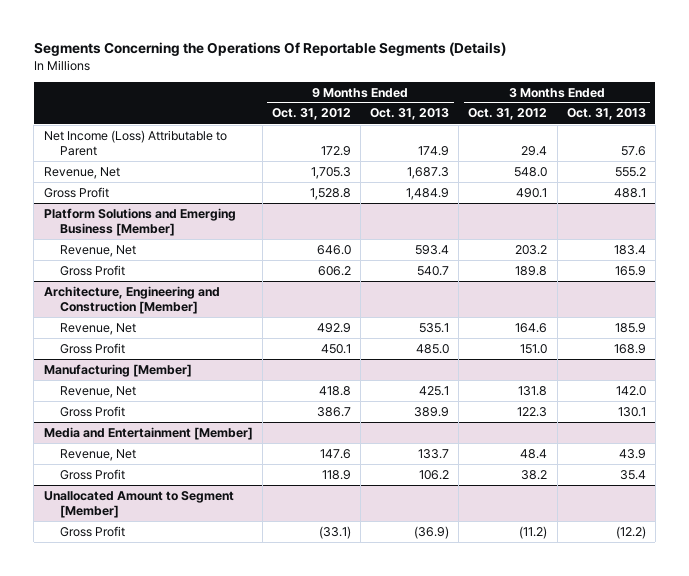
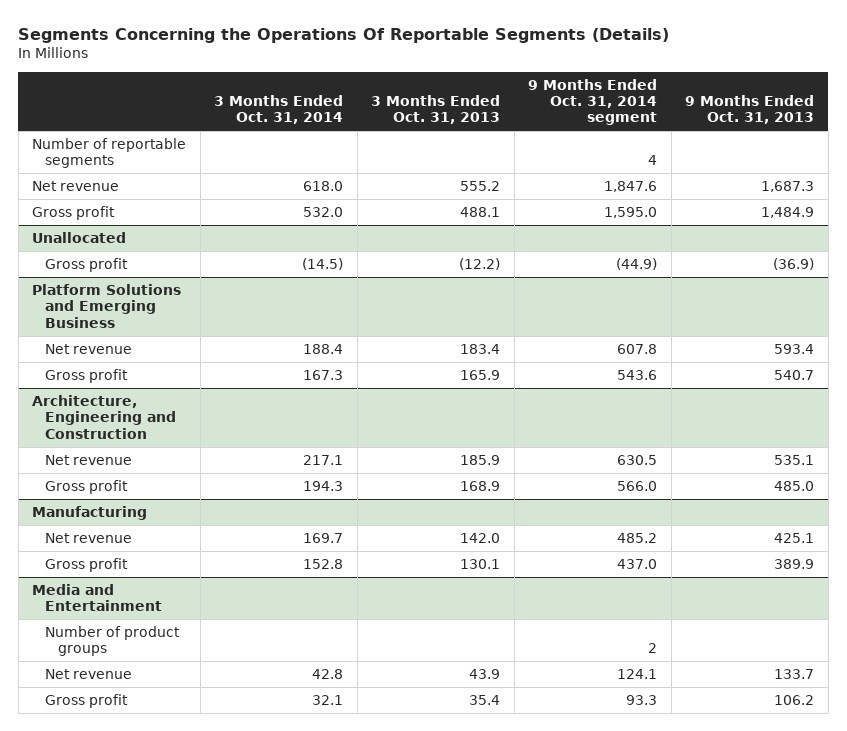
- | 9 Months Ended Oct. 31, 2012 | 9 Months Ended Oct. 31, 2013 | 3 Months Ended Oct. 31, 2012 | 3 Months Ended Oct. 31, 2013
+ | 3 Months Ended Oct. 31, 2014 | 3 Months Ended Oct. 31, 2013 | 9 Months Ended Oct. 31, 2014 segment | 9 Months Ended Oct. 31, 2013
- Net Income (Loss) Attributable to Parent | 172.9 | 174.9 | 29.4 | 57.6
- Revenue, Net | 1,705.3 | 1,687.3 | 548.0 | 555.2
- Gross Profit | 1,528.8 | 1,484.9 | 490.1 | 488.1
- Platform Solutions and Emerging Business [Member]
- Revenue, Net | 646.0 | 593.4 | 203.2 | 183.4
- Gross Profit | 606.2 | 540.7 | 189.8 | 165.9
- Architecture, Engineering and Construction [Member]
- Revenue, Net | 492.9 | 535.1 | 164.6 | 185.9
- Gross Profit | 450.1 | 485.0 | 151.0 | 168.9
- Manufacturing [Member]
- Revenue, Net | 418.8 | 425.1 | 131.8 | 142.0
- Gross Profit | 386.7 | 389.9 | 122.3 | 130.1
- Media and Entertainment [Member]
- Revenue, Net | 147.6 | 133.7 | 48.4 | 43.9
- Gross Profit | 118.9 | 106.2 | 38.2 | 35.4
- Unallocated Amount to Segment [Member]
- Gross Profit | (33.1) | (36.9) | (11.2) | (12.2)
+ Number of reportable segments | | | 4 |
+ Net revenue | 618.0 | 555.2 | 1,847.6 | 1,687.3
+ Gross profit | 532.0 | 488.1 | 1,595.0 | 1,484.9
+ Unallocated
+ Gross profit | (14.5) | (12.2) | (44.9) | (36.9)
+ Platform Solutions and Emerging Business
+ Net revenue | 188.4 | 183.4 | 607.8 | 593.4
+ Gross profit | 167.3 | 165.9 | 543.6 | 540.7
+ Architecture, Engineering and Construction
+ Net revenue | 217.1 | 185.9 | 630.5 | 535.1
+ Gross profit | 194.3 | 168.9 | 566.0 | 485.0
+ Manufacturing
+ Net revenue | 169.7 | 142.0 | 485.2 | 425.1
+ Gross profit | 152.8 | 130.1 | 437.0 | 389.9
+ Media and Entertainment
+ Number of product groups | | | 2 |
+ Net revenue | 42.8 | 43.9 | 124.1 | 133.7
+ Gross profit | 32.1 | 35.4 | 93.3 | 106.2

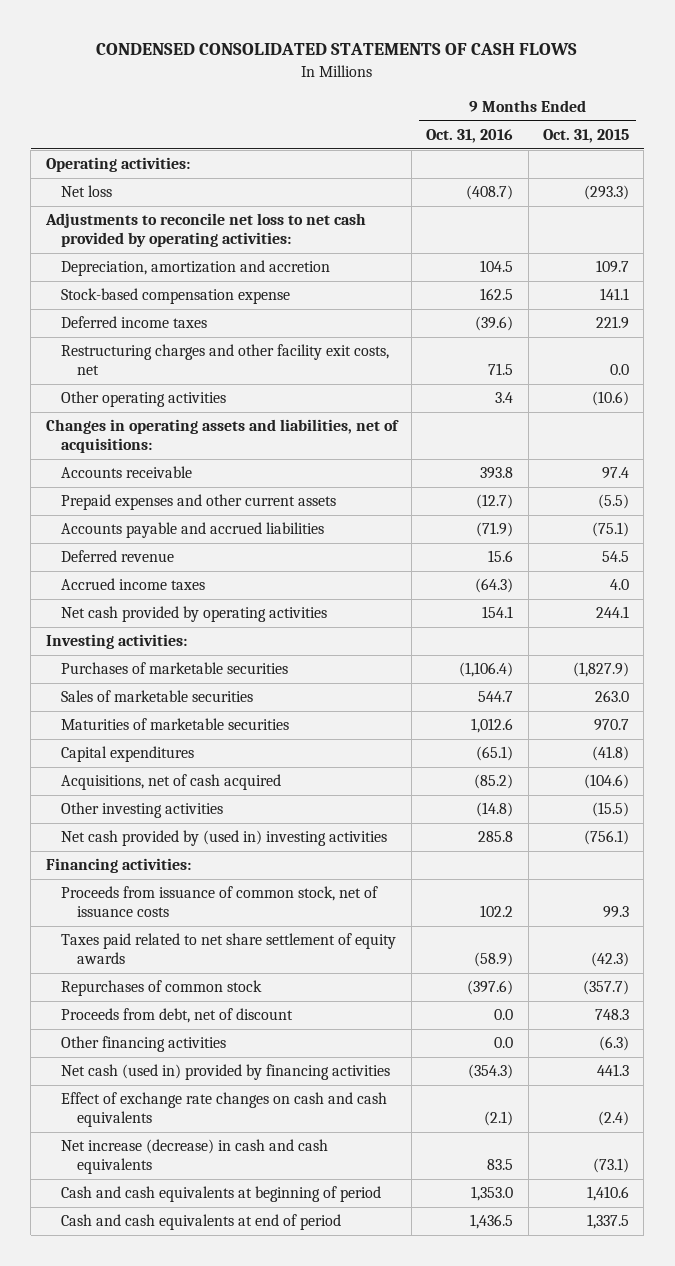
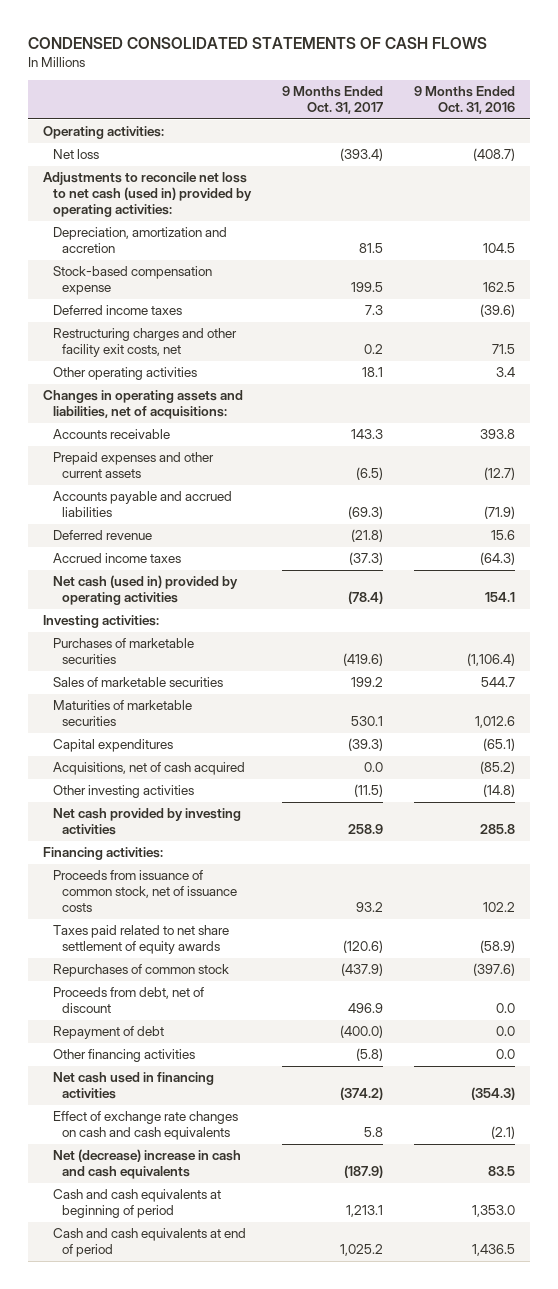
- | 9 Months Ended Oct. 31, 2016 | 9 Months Ended Oct. 31, 2015
+ | 9 Months Ended Oct. 31, 2017 | 9 Months Ended Oct. 31, 2016
- Adjustments to reconcile net loss to net cash provided by operating activities:
+ Adjustments to reconcile net loss to net cash (used in) provided by operating activities:
- Net cash provided by operating activities | 154.1 | 244.1
+ Net cash (used in) provided by operating activities | (78.4) | 154.1
- Net cash provided by (used in) investing activities | 285.8 | (756.1)
+ Net cash provided by investing activities | 258.9 | 285.8
+ Repayment of debt | (400.0) | 0.0
- Net cash (used in) provided by financing activities | (354.3) | 441.3
+ Net cash used in financing activities | (374.2) | (354.3)
- Net increase (decrease) in cash and cash equivalents | 83.5 | (73.1)
+ Net (decrease) increase in cash and cash equivalents | (187.9) | 83.5

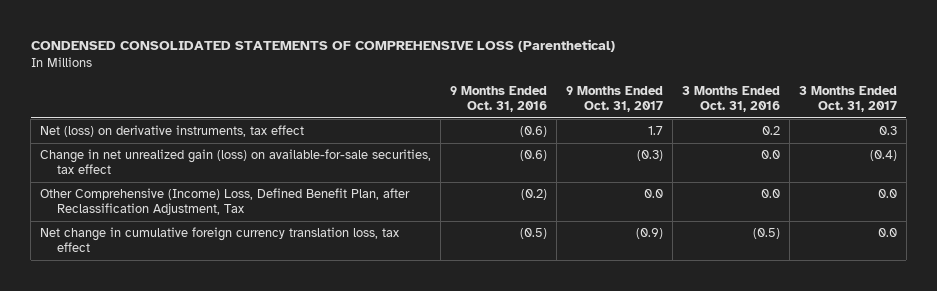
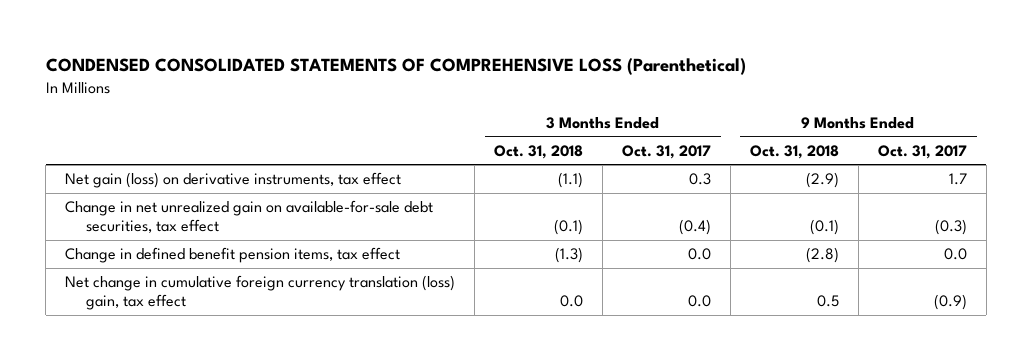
- | 9 Months Ended Oct. 31, 2016 | 9 Months Ended Oct. 31, 2017 | 3 Months Ended Oct. 31, 2016 | 3 Months Ended Oct. 31, 2017
+ | 3 Months Ended Oct. 31, 2018 | 3 Months Ended Oct. 31, 2017 | 9 Months Ended Oct. 31, 2018 | 9 Months Ended Oct. 31, 2017
- Net (loss) on derivative instruments, tax effect | (0.6) | 1.7 | 0.2 | 0.3
- Change in net unrealized gain (loss) on available-for-sale securities, tax effect | (0.6) | (0.3) | 0.0 | (0.4)
- Other Comprehensive (Income) Loss, Defined Benefit Plan, after Reclassification Adjustment, Tax | (0.2) | 0.0 | 0.0 | 0.0
- Net change in cumulative foreign currency translation loss, tax effect | (0.5) | (0.9) | (0.5) | 0.0
+ Net gain (loss) on derivative instruments, tax effect | (1.1) | 0.3 | (2.9) | 1.7
+ Change in net unrealized gain on available-for-sale debt securities, tax effect | (0.1) | (0.4) | (0.1) | (0.3)
+ Change in defined benefit pension items, tax effect | (1.3) | 0.0 | (2.8) | 0.0
+ Net change in cumulative foreign currency translation (loss) gain, tax effect | 0.0 | 0.0 | 0.5 | (0.9)

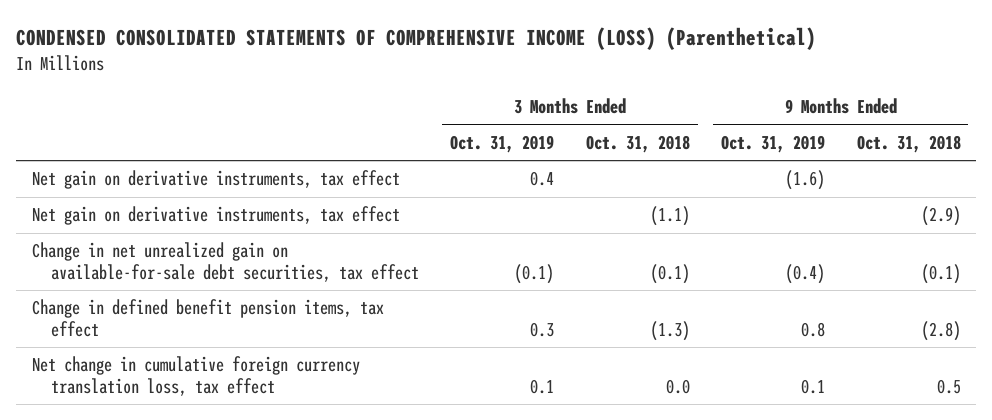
- CONDENSED CONSOLIDATED STATEMENTS OF COMPREHENSIVE LOSS (Parenthetical)
+ CONDENSED CONSOLIDATED STATEMENTS OF COMPREHENSIVE INCOME (LOSS) (Parenthetical)
- | 3 Months Ended Oct. 31, 2018 | 3 Months Ended Oct. 31, 2017 | 9 Months Ended Oct. 31, 2018 | 9 Months Ended Oct. 31, 2017
+ | 3 Months Ended Oct. 31, 2019 | 3 Months Ended Oct. 31, 2018 | 9 Months Ended Oct. 31, 2019 | 9 Months Ended Oct. 31, 2018
- Net gain (loss) on derivative instruments, tax effect | (1.1) | 0.3 | (2.9) | 1.7
+ Net gain on derivative instruments, tax effect | 0.4 | | (1.6) |
+ Net gain on derivative instruments, tax effect | | (1.1) | | (2.9)
- Net change in cumulative foreign currency translation (loss) gain, tax effect | 0.0 | 0.0 | 0.5 | (0.9)
+ Net change in cumulative foreign currency translation loss, tax effect | 0.1 | 0.0 | 0.1 | 0.5

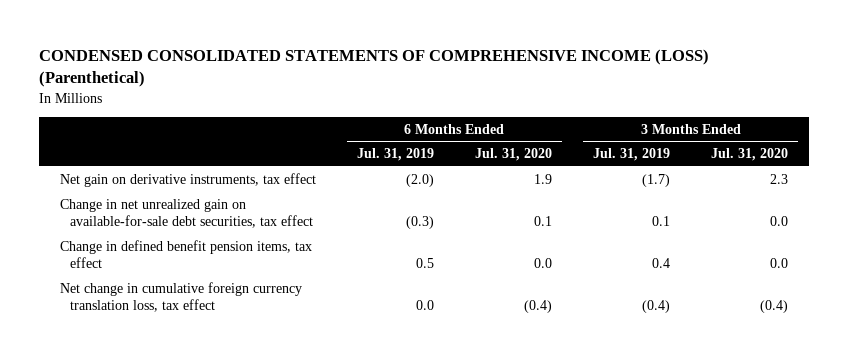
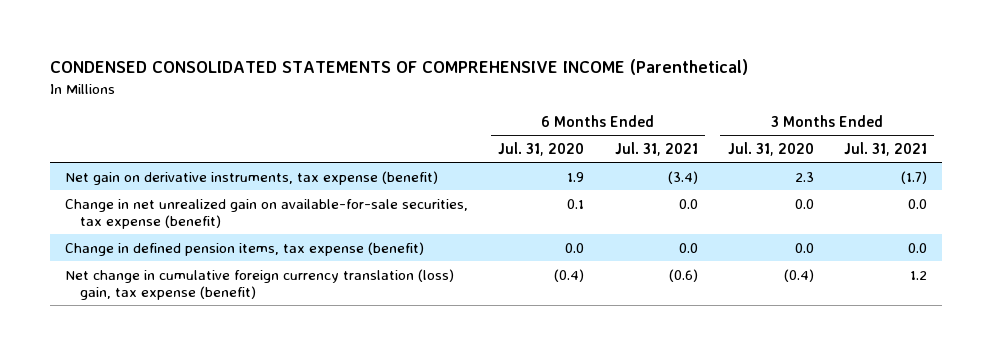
- CONDENSED CONSOLIDATED STATEMENTS OF COMPREHENSIVE INCOME (LOSS) (Parenthetical)
+ CONDENSED CONSOLIDATED STATEMENTS OF COMPREHENSIVE INCOME (Parenthetical)
- | 6 Months Ended Jul. 31, 2019 | 6 Months Ended Jul. 31, 2020 | 3 Months Ended Jul. 31, 2019 | 3 Months Ended Jul. 31, 2020
+ | 6 Months Ended Jul. 31, 2020 | 6 Months Ended Jul. 31, 2021 | 3 Months Ended Jul. 31, 2020 | 3 Months Ended Jul. 31, 2021
- Net gain on derivative instruments, tax effect | (2.0) | 1.9 | (1.7) | 2.3
- Change in net unrealized gain on available-for-sale debt securities, tax effect | (0.3) | 0.1 | 0.1 | 0.0
- Change in defined benefit pension items, tax effect | 0.5 | 0.0 | 0.4 | 0.0
- Net change in cumulative foreign currency translation loss, tax effect | 0.0 | (0.4) | (0.4) | (0.4)
+ Net gain on derivative instruments, tax expense (benefit) | 1.9 | (3.4) | 2.3 | (1.7)
+ Change in net unrealized gain on available-for-sale securities, tax expense (benefit) | 0.1 | 0.0 | 0.0 | 0.0
+ Change in defined pension items, tax expense (benefit) | 0.0 | 0.0 | 0.0 | 0.0
+ Net change in cumulative foreign currency translation (loss) gain, tax expense (benefit) | (0.4) | (0.6) | (0.4) | 1.2

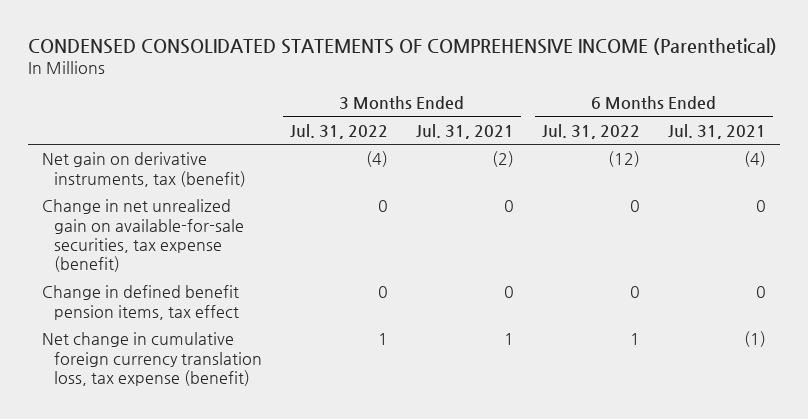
- | 6 Months Ended Jul. 31, 2020 | 6 Months Ended Jul. 31, 2021 | 3 Months Ended Jul. 31, 2020 | 3 Months Ended Jul. 31, 2021
+ | 3 Months Ended Jul. 31, 2022 | 3 Months Ended Jul. 31, 2021 | 6 Months Ended Jul. 31, 2022 | 6 Months Ended Jul. 31, 2021
- Net gain on derivative instruments, tax expense (benefit) | 1.9 | (3.4) | 2.3 | (1.7)
- Change in net unrealized gain on available-for-sale securities, tax expense (benefit) | 0.1 | 0.0 | 0.0 | 0.0
- Change in defined pension items, tax expense (benefit) | 0.0 | 0.0 | 0.0 | 0.0
- Net change in cumulative foreign currency translation (loss) gain, tax expense (benefit) | (0.4) | (0.6) | (0.4) | 1.2
+ Net gain on derivative instruments, tax (benefit) | (4) | (2) | (12) | (4)
+ Change in net unrealized gain on available-for-sale securities, tax expense (benefit) | 0 | 0 | 0 | 0
+ Change in defined benefit pension items, tax effect | 0 | 0 | 0 | 0
+ Net change in cumulative foreign currency translation loss, tax expense (benefit) | 1 | 1 | 1 | (1)

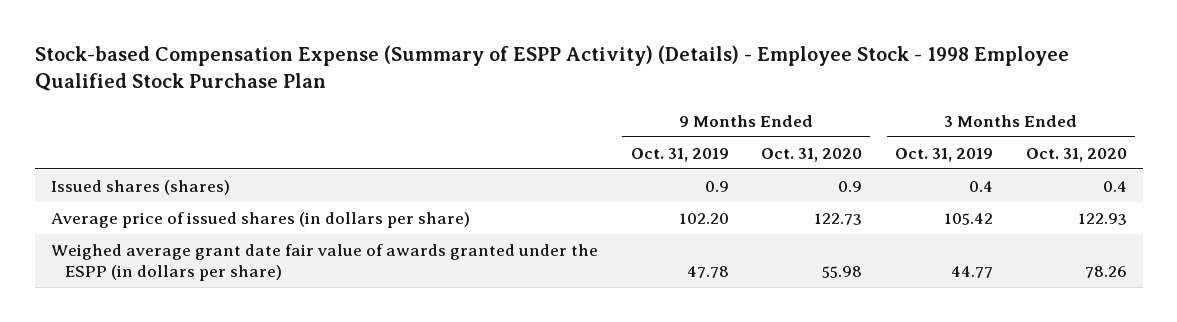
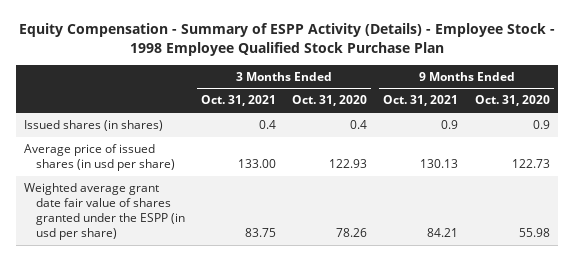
- Stock-based Compensation Expense (Summary of ESPP Activity) (Details) - Employee Stock - 1998 Employee Qualified Stock Purchase Plan
+ Equity Compensation - Summary of ESPP Activity (Details) - Employee Stock - 1998 Employee Qualified Stock Purchase Plan
- | 9 Months Ended Oct. 31, 2019 | 9 Months Ended Oct. 31, 2020 | 3 Months Ended Oct. 31, 2019 | 3 Months Ended Oct. 31, 2020
+ | 3 Months Ended Oct. 31, 2021 | 3 Months Ended Oct. 31, 2020 | 9 Months Ended Oct. 31, 2021 | 9 Months Ended Oct. 31, 2020
- Issued shares (shares) | 0.9 | 0.9 | 0.4 | 0.4
- Average price of issued shares (in dollars per share) | 102.20 | 122.73 | 105.42 | 122.93
- Weighed average grant date fair value of awards granted under the ESPP (in dollars per share) | 47.78 | 55.98 | 44.77 | 78.26
+ Issued shares (in shares) | 0.4 | 0.4 | 0.9 | 0.9
+ Average price of issued shares (in usd per share) | 133.00 | 122.93 | 130.13 | 122.73
+ Weighted average grant date fair value of shares granted under the ESPP (in usd per share) | 83.75 | 78.26 | 84.21 | 55.98

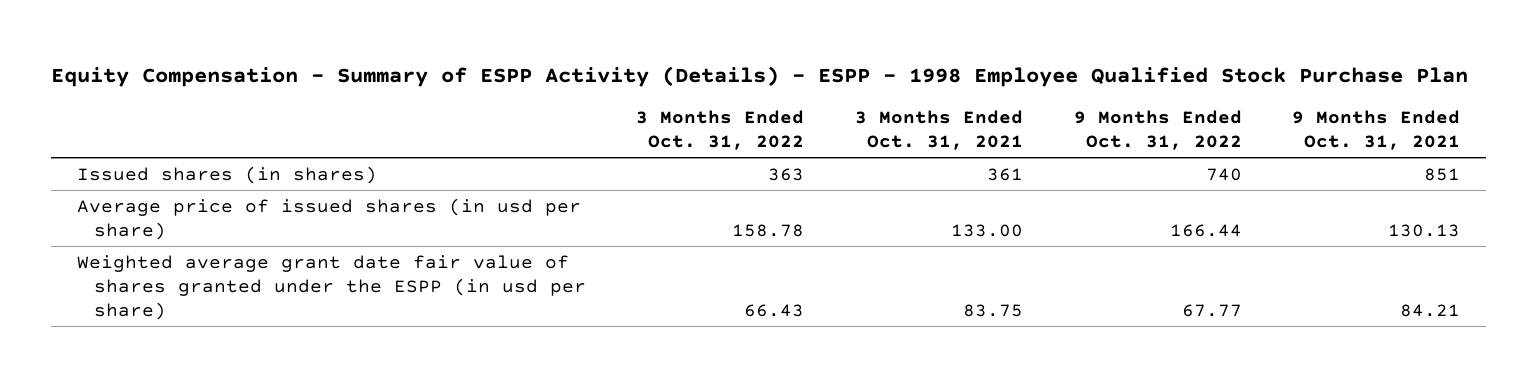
- Equity Compensation - Summary of ESPP Activity (Details) - Employee Stock - 1998 Employee Qualified Stock Purchase Plan
+ Equity Compensation - Summary of ESPP Activity (Details) - ESPP - 1998 Employee Qualified Stock Purchase Plan
- | 3 Months Ended Oct. 31, 2021 | 3 Months Ended Oct. 31, 2020 | 9 Months Ended Oct. 31, 2021 | 9 Months Ended Oct. 31, 2020
+ | 3 Months Ended Oct. 31, 2022 | 3 Months Ended Oct. 31, 2021 | 9 Months Ended Oct. 31, 2022 | 9 Months Ended Oct. 31, 2021
- Issued shares (in shares) | 0.4 | 0.4 | 0.9 | 0.9
+ Issued shares (in shares) | 363 | 361 | 740 | 851

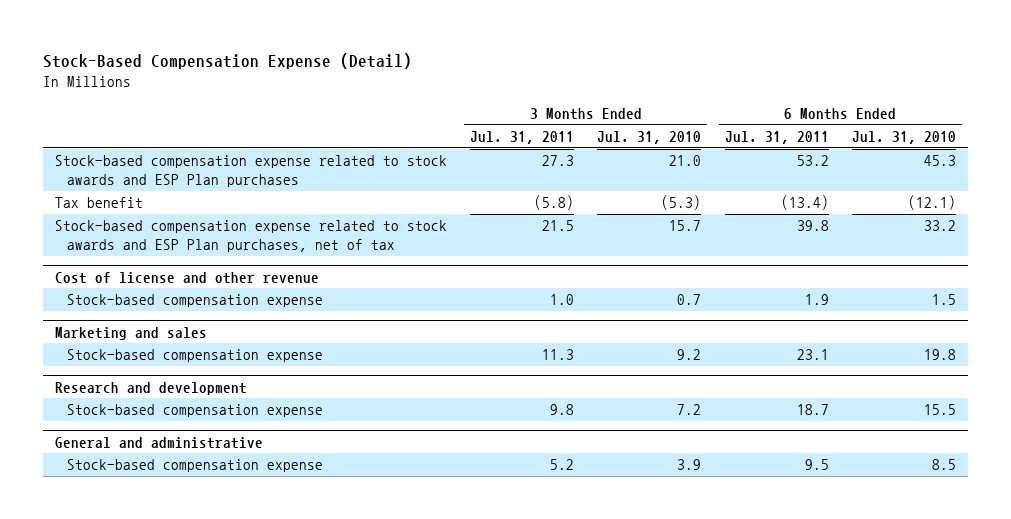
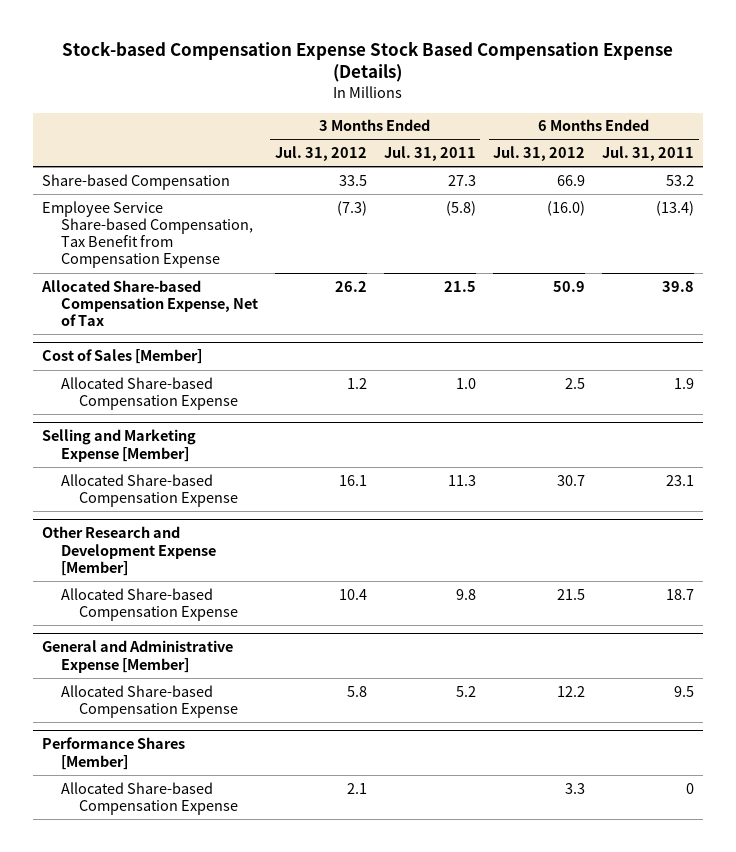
- Stock-Based Compensation Expense (Detail)
+ Stock-based Compensation Expense Stock Based Compensation Expense (Details)
- | 3 Months Ended Jul. 31, 2011 | 3 Months Ended Jul. 31, 2010 | 6 Months Ended Jul. 31, 2011 | 6 Months Ended Jul. 31, 2010
+ | 3 Months Ended Jul. 31, 2012 | 3 Months Ended Jul. 31, 2011 | 6 Months Ended Jul. 31, 2012 | 6 Months Ended Jul. 31, 2011
- Stock-based compensation expense related to stock awards and ESP Plan purchases | 27.3 | 21.0 | 53.2 | 45.3
- Tax benefit | (5.8) | (5.3) | (13.4) | (12.1)
- Stock-based compensation expense related to stock awards and ESP Plan purchases, net of tax | 21.5 | 15.7 | 39.8 | 33.2
- Cost of license and other revenue
- Stock-based compensation expense | 1.0 | 0.7 | 1.9 | 1.5
- Marketing and sales
- Stock-based compensation expense | 11.3 | 9.2 | 23.1 | 19.8
- Research and development
- Stock-based compensation expense | 9.8 | 7.2 | 18.7 | 15.5
- General and administrative
- Stock-based compensation expense | 5.2 | 3.9 | 9.5 | 8.5
+ Share-based Compensation | 33.5 | 27.3 | 66.9 | 53.2
+ Employee Service Share-based Compensation, Tax Benefit from Compensation Expense | (7.3) | (5.8) | (16.0) | (13.4)
+ Allocated Share-based Compensation Expense, Net of Tax | 26.2 | 21.5 | 50.9 | 39.8
+ Cost of Sales [Member]
+ Allocated Share-based Compensation Expense | 1.2 | 1.0 | 2.5 | 1.9
+ Selling and Marketing Expense [Member]
+ Allocated Share-based Compensation Expense | 16.1 | 11.3 | 30.7 | 23.1
+ Other Research and Development Expense [Member]
+ Allocated Share-based Compensation Expense | 10.4 | 9.8 | 21.5 | 18.7
+ General and Administrative Expense [Member]
+ Allocated Share-based Compensation Expense | 5.8 | 5.2 | 12.2 | 9.5
+ Performance Shares [Member]
+ Allocated Share-based Compensation Expense | 2.1 | | 3.3 | 0

